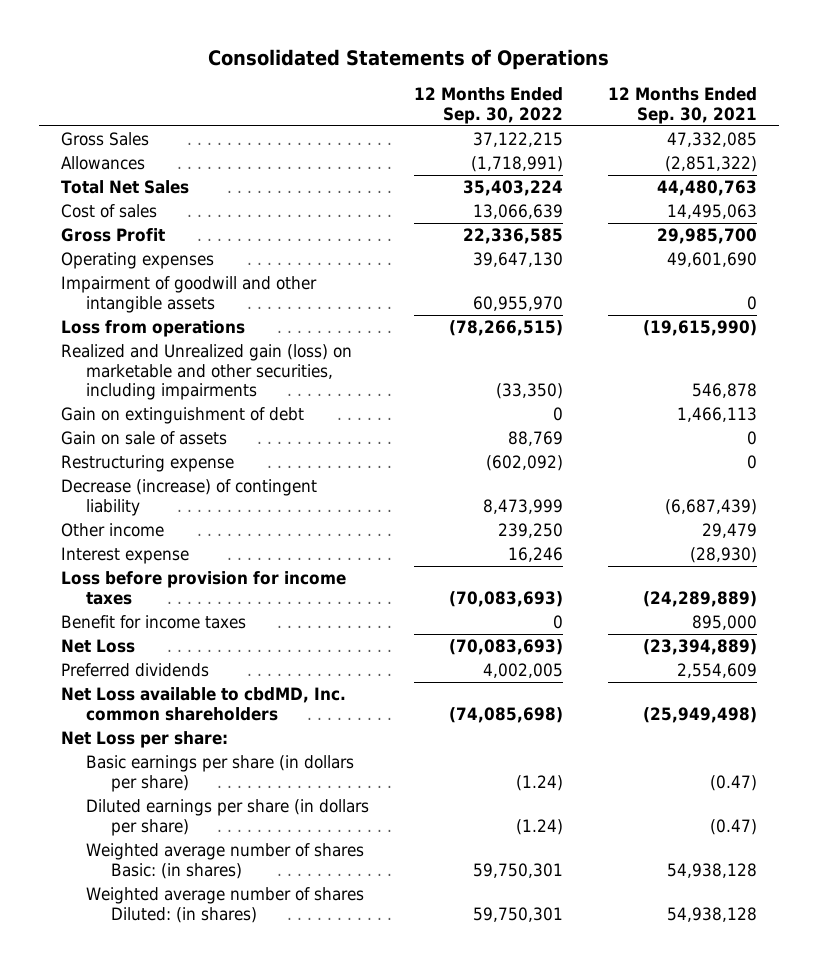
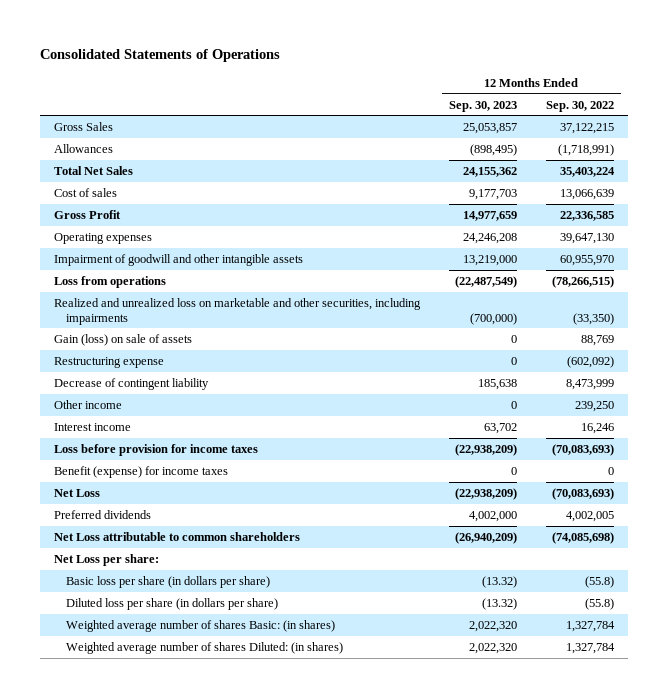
- | 12 Months Ended Sep. 30, 2022 | 12 Months Ended Sep. 30, 2021
+ | 12 Months Ended Sep. 30, 2023 | 12 Months Ended Sep. 30, 2022
- Realized and Unrealized gain (loss) on marketable and other securities, including impairments | (33,350) | 546,878
- Gain on extinguishment of debt | 0 | 1,466,113
- Gain on sale of assets | 88,769 | 0
+ Realized and unrealized loss on marketable and other securities, including impairments | (700,000) | (33,350)
+ Gain (loss) on sale of assets | 0 | 88,769
- Decrease (increase) of contingent liability | 8,473,999 | (6,687,439)
+ Decrease of contingent liability | 185,638 | 8,473,999
- Interest expense | 16,246 | (28,930)
+ Interest income | 63,702 | 16,246
- Benefit for income taxes | 0 | 895,000
+ Benefit (expense) for income taxes | 0 | 0
- Net Loss available to cbdMD, Inc. common shareholders | (74,085,698) | (25,949,498)
+ Net Loss attributable to common shareholders | (26,940,209) | (74,085,698)
- Basic earnings per share (in dollars per share) | (1.24) | (0.47)
- Diluted earnings per share (in dollars per share) | (1.24) | (0.47)
- Weighted average number of shares Basic: (in shares) | 59,750,301 | 54,938,128
- Weighted average number of shares Diluted: (in shares) | 59,750,301 | 54,938,128
+ Basic loss per share (in dollars per share) | (13.32) | (55.8)
+ Diluted loss per share (in dollars per share) | (13.32) | (55.8)
+ Weighted average number of shares Basic: (in shares) | 2,022,320 | 1,327,784
+ Weighted average number of shares Diluted: (in shares) | 2,022,320 | 1,327,784

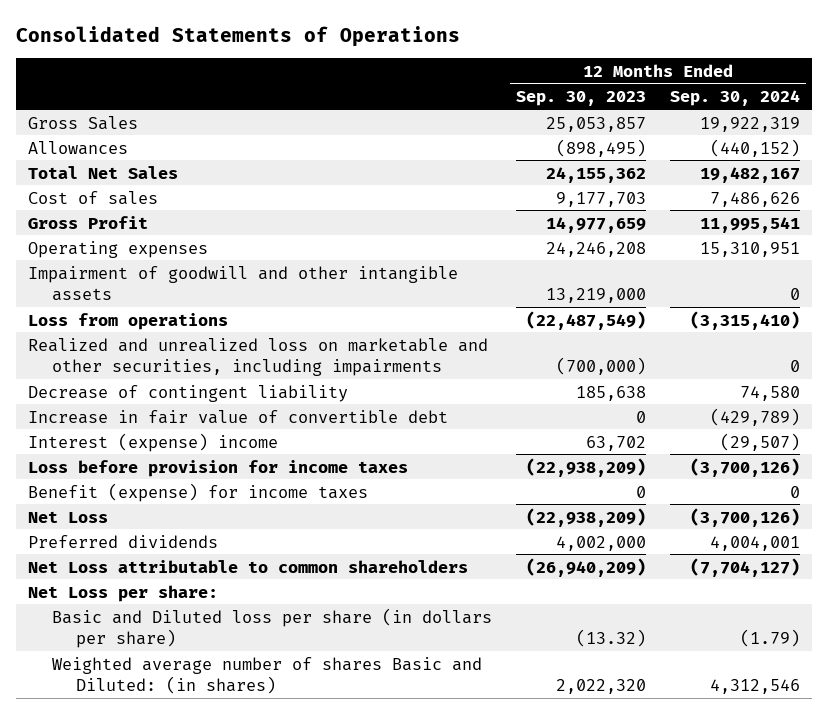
- | 12 Months Ended Sep. 30, 2023 | 12 Months Ended Sep. 30, 2022
+ | 12 Months Ended Sep. 30, 2023 | 12 Months Ended Sep. 30, 2024
- Gain (loss) on sale of assets | 0 | 88,769
- Restructuring expense | 0 | (602,092)
- Other income | 0 | 239,250
- Interest income | 63,702 | 16,246
+ Increase in fair value of convertible debt | 0 | (429,789)
+ Interest (expense) income | 63,702 | (29,507)
- Basic loss per share (in dollars per share) | (13.32) | (55.8)
- Diluted loss per share (in dollars per share) | (13.32) | (55.8)
- Weighted average number of shares Basic: (in shares) | 2,022,320 | 1,327,784
- Weighted average number of shares Diluted: (in shares) | 2,022,320 | 1,327,784
+ Basic and Diluted loss per share (in dollars per share) | (13.32) | (1.79)
+ Weighted average number of shares Basic and Diluted: (in shares) | 2,022,320 | 4,312,546

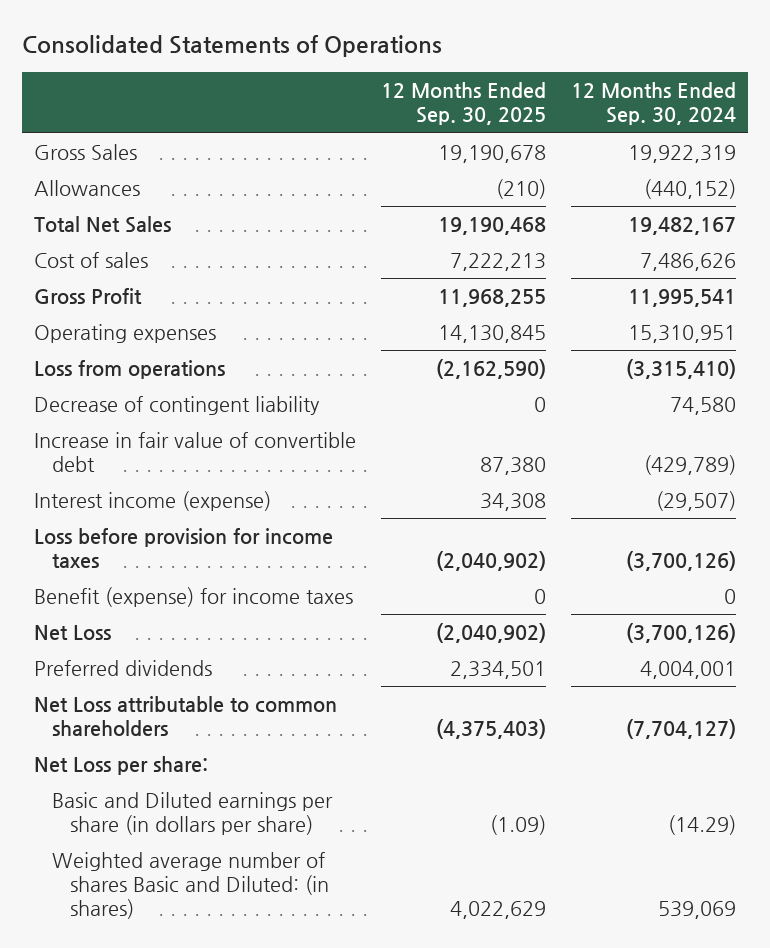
- | 12 Months Ended Sep. 30, 2023 | 12 Months Ended Sep. 30, 2024
+ | 12 Months Ended Sep. 30, 2025 | 12 Months Ended Sep. 30, 2024
- Impairment of goodwill and other intangible assets | 13,219,000 | 0
- Realized and unrealized loss on marketable and other securities, including impairments | (700,000) | 0
- Interest (expense) income | 63,702 | (29,507)
+ Interest income (expense) | 34,308 | (29,507)
- Basic and Diluted loss per share (in dollars per share) | (13.32) | (1.79)
- Weighted average number of shares Basic and Diluted: (in shares) | 2,022,320 | 4,312,546
+ Basic and Diluted earnings per share (in dollars per share) | (1.09) | (14.29)
+ Weighted average number of shares Basic and Diluted: (in shares) | 4,022,629 | 539,069

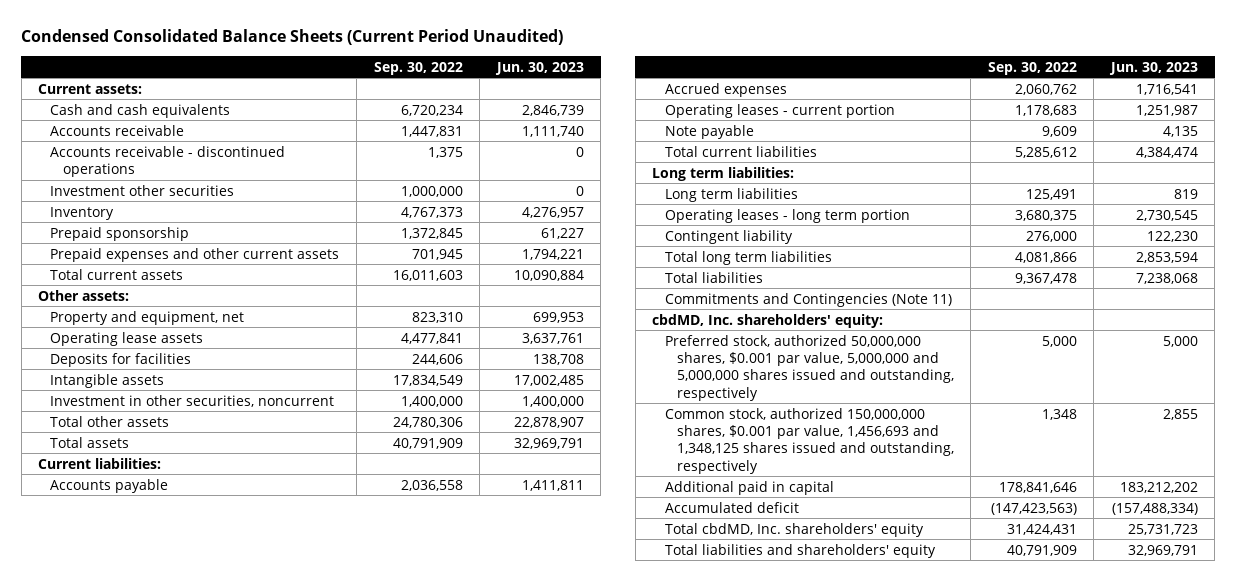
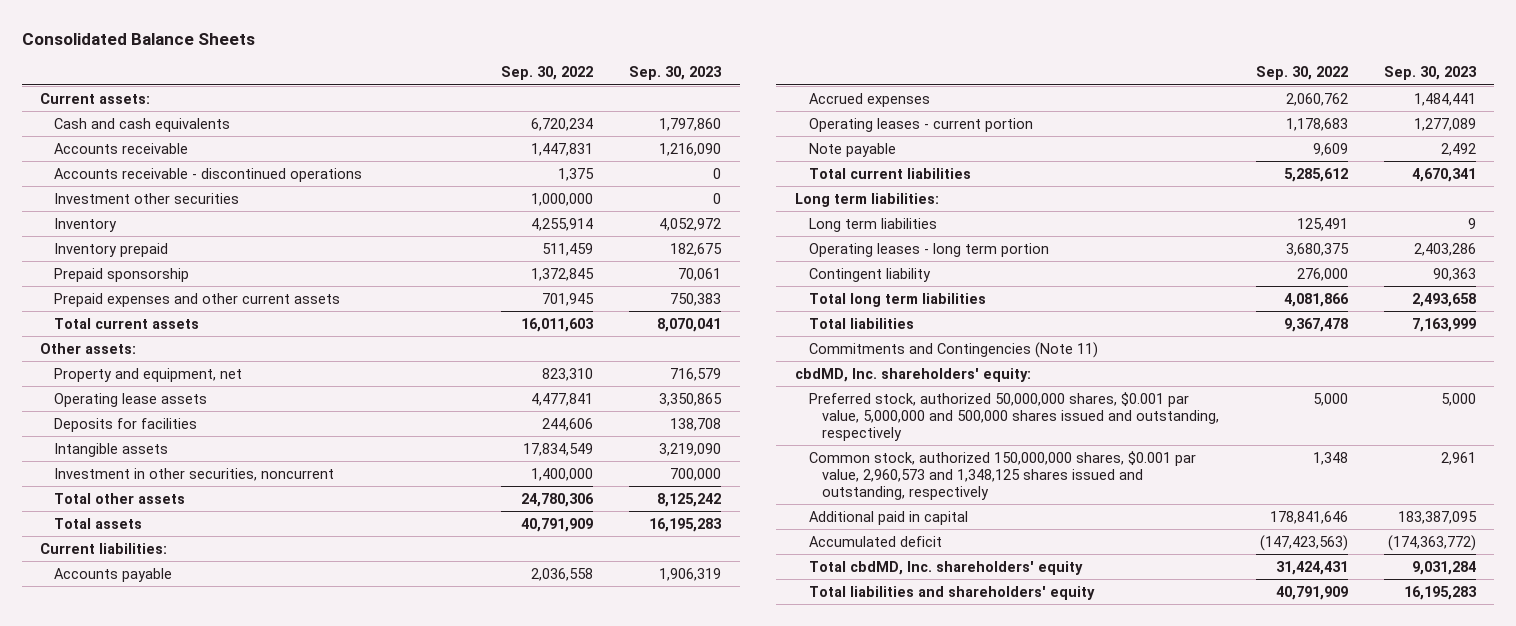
- Condensed Consolidated Balance Sheets (Current Period Unaudited)
+ Consolidated Balance Sheets
- | Sep. 30, 2022 | Jun. 30, 2023
+ | Sep. 30, 2022 | Sep. 30, 2023
- Inventory | 4,767,373 | 4,276,957
+ Inventory | 4,255,914 | 4,052,972
+ Inventory prepaid | 511,459 | 182,675
- Preferred stock, authorized 50,000,000 shares, $0.001 par value, 5,000,000 and 5,000,000 shares issued and outstanding, respectively | 5,000 | 5,000
- Common stock, authorized 150,000,000 shares, $0.001 par value, 1,456,693 and 1,348,125 shares issued and outstanding, respectively | 1,348 | 2,855
+ Preferred stock, authorized 50,000,000 shares, $0.001 par value, 5,000,000 and 500,000 shares issued and outstanding, respectively | 5,000 | 5,000
+ Common stock, authorized 150,000,000 shares, $0.001 par value, 2,960,573 and 1,348,125 shares issued and outstanding, respectively | 1,348 | 2,961

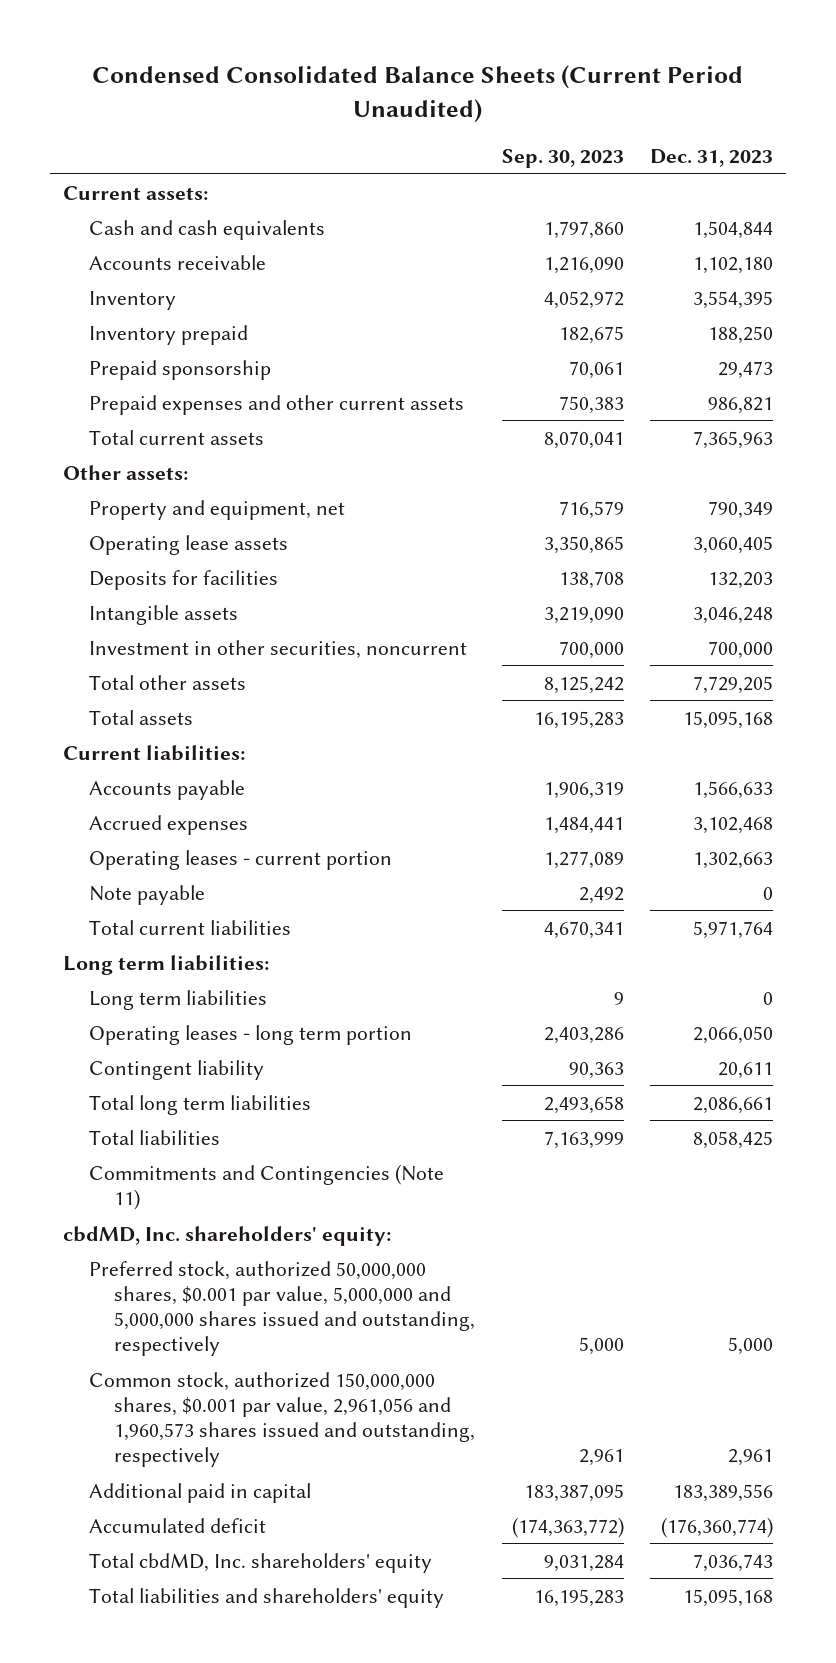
- Consolidated Balance Sheets
+ Condensed Consolidated Balance Sheets (Current Period Unaudited)
- | Sep. 30, 2022 | Sep. 30, 2023
+ | Sep. 30, 2023 | Dec. 31, 2023
- Accounts receivable - discontinued operations | 1,375 | 0
- Investment other securities | 1,000,000 | 0
- Preferred stock, authorized 50,000,000 shares, $0.001 par value, 5,000,000 and 500,000 shares issued and outstanding, respectively | 5,000 | 5,000
- Common stock, authorized 150,000,000 shares, $0.001 par value, 2,960,573 and 1,348,125 shares issued and outstanding, respectively | 1,348 | 2,961
+ Preferred stock, authorized 50,000,000 shares, $0.001 par value, 5,000,000 and 5,000,000 shares issued and outstanding, respectively | 5,000 | 5,000
+ Common stock, authorized 150,000,000 shares, $0.001 par value, 2,961,056 and 1,960,573 shares issued and outstanding, respectively | 2,961 | 2,961

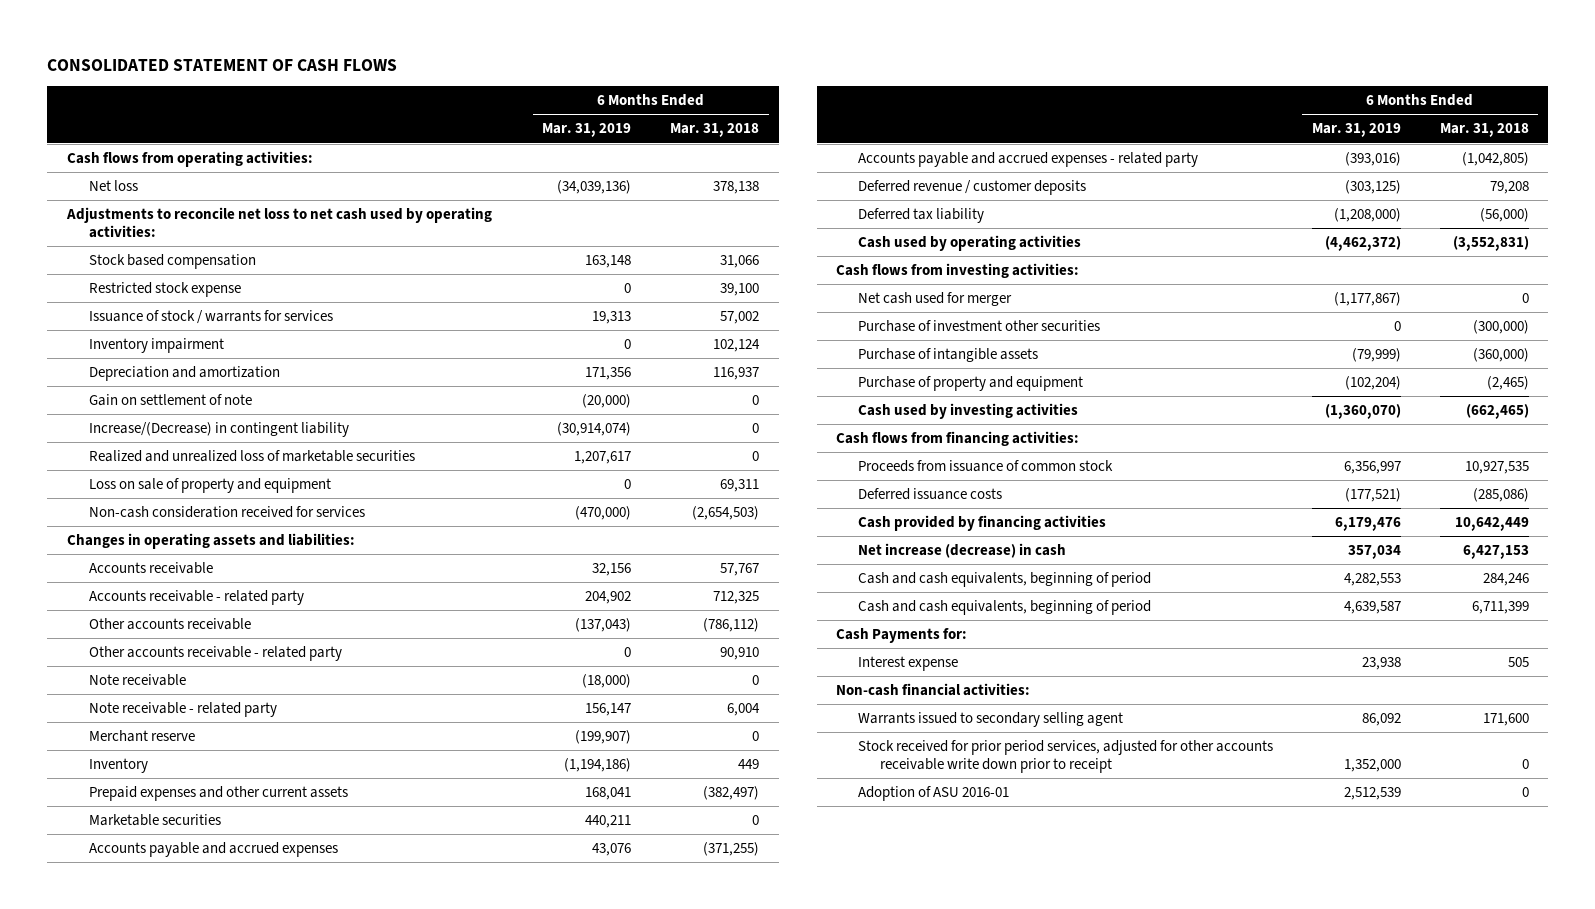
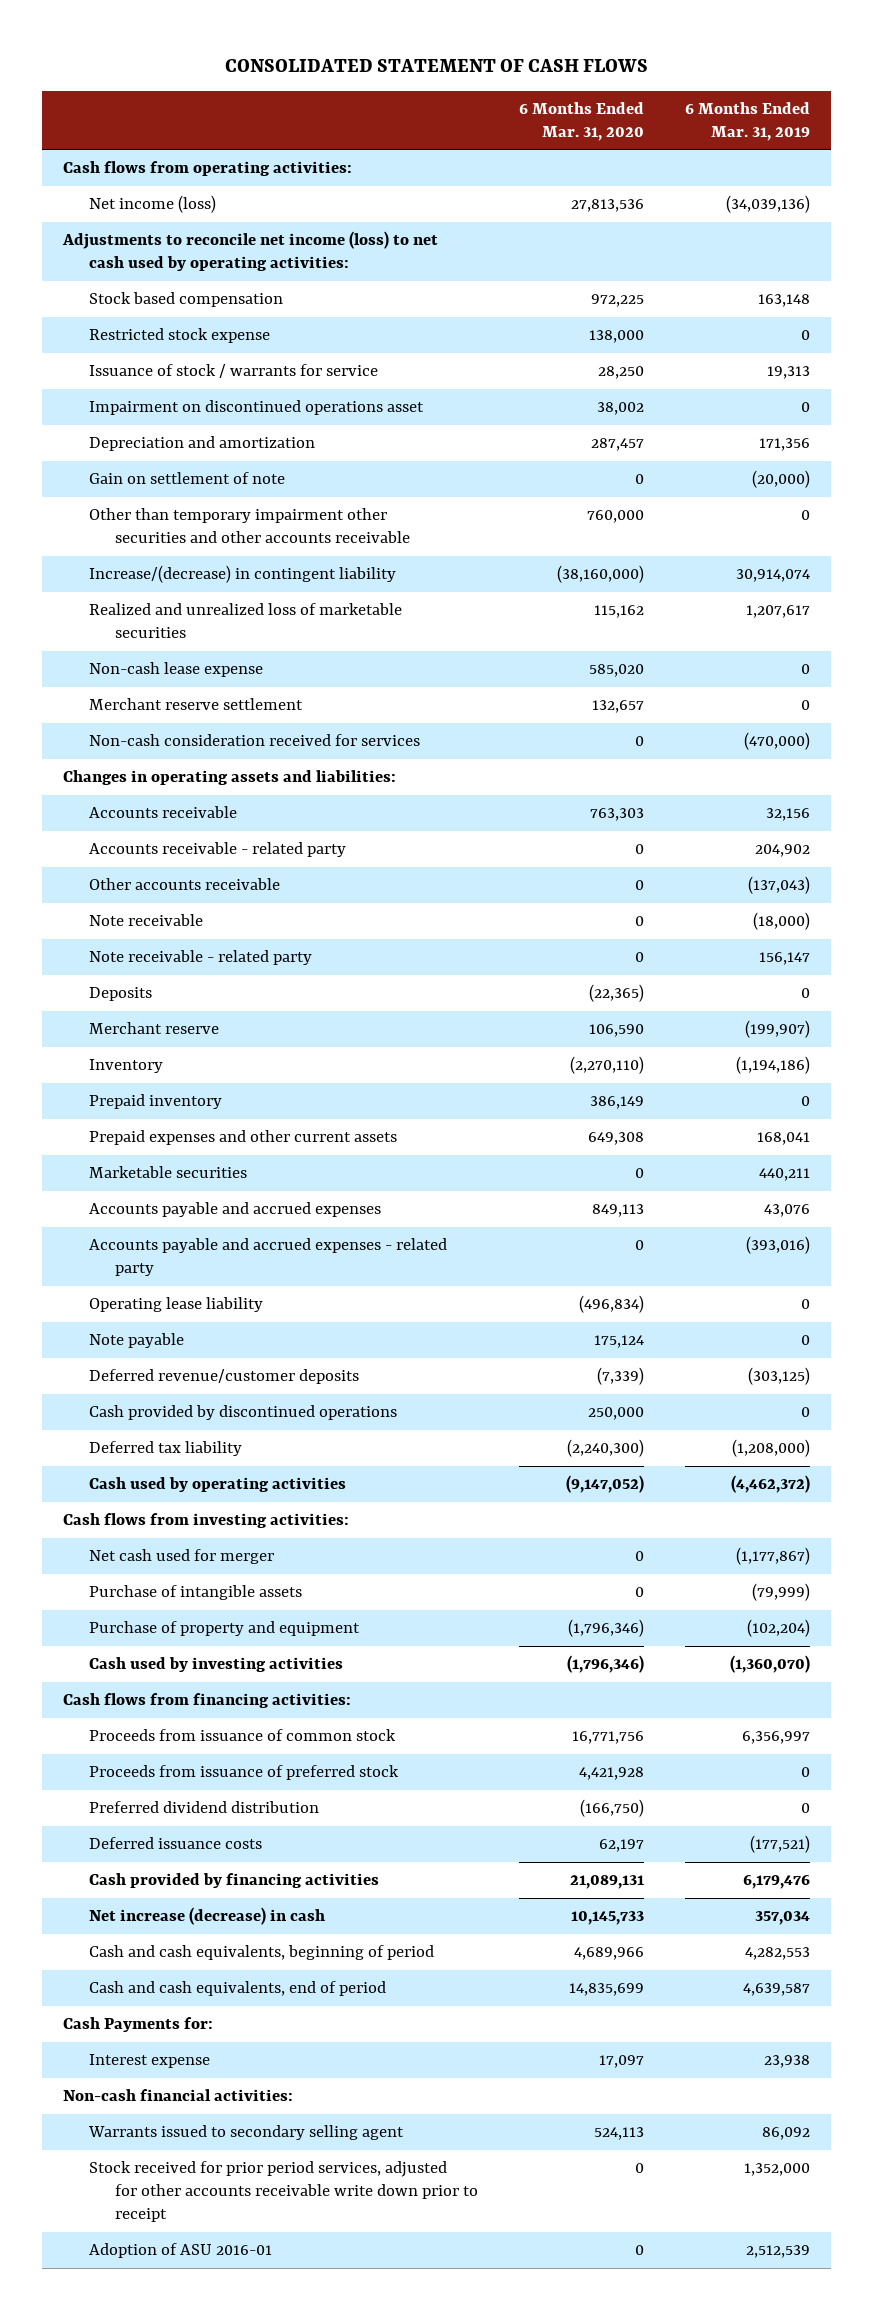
- | 6 Months Ended Mar. 31, 2019 | 6 Months Ended Mar. 31, 2018
+ | 6 Months Ended Mar. 31, 2020 | 6 Months Ended Mar. 31, 2019
- Net loss | (34,039,136) | 378,138
- Adjustments to reconcile net loss to net cash used by operating activities:
+ Net income (loss) | 27,813,536 | (34,039,136)
+ Adjustments to reconcile net income (loss) to net cash used by operating activities:
- Issuance of stock / warrants for services | 19,313 | 57,002
- Inventory impairment | 0 | 102,124
+ Issuance of stock / warrants for service | 28,250 | 19,313
+ Impairment on discontinued operations asset | 38,002 | 0
- Increase/(Decrease) in contingent liability | (30,914,074) | 0
+ Other than temporary impairment other securities and other accounts receivable | 760,000 | 0
+ Increase/(decrease) in contingent liability | (38,160,000) | 30,914,074
- Loss on sale of property and equipment | 0 | 69,311
+ Non-cash lease expense | 585,020 | 0
+ Merchant reserve settlement | 132,657 | 0
- Other accounts receivable - related party | 0 | 90,910
+ Deposits | (22,365) | 0
+ Prepaid inventory | 386,149 | 0
- Deferred revenue / customer deposits | (303,125) | 79,208
+ Operating lease liability | (496,834) | 0
+ Note payable | 175,124 | 0
+ Deferred revenue/customer deposits | (7,339) | (303,125)
+ Cash provided by discontinued operations | 250,000 | 0
- Purchase of investment other securities | 0 | (300,000)
+ Proceeds from issuance of preferred stock | 4,421,928 | 0
+ Preferred dividend distribution | (166,750) | 0
- Cash and cash equivalents, beginning of period | 4,639,587 | 6,711,399
+ Cash and cash equivalents, end of period | 14,835,699 | 4,639,587

